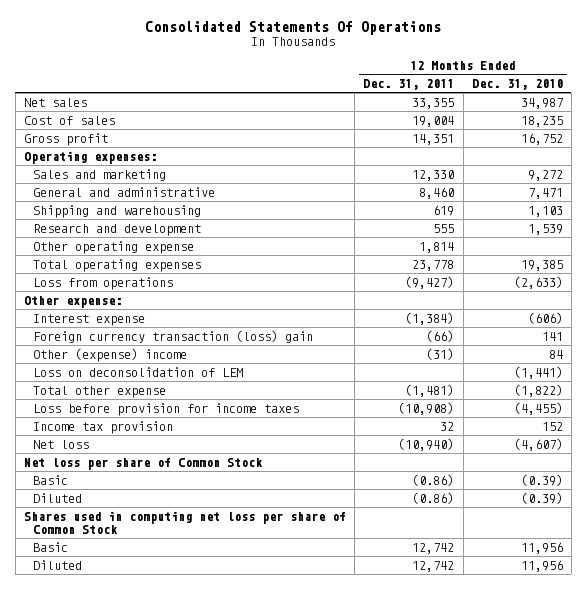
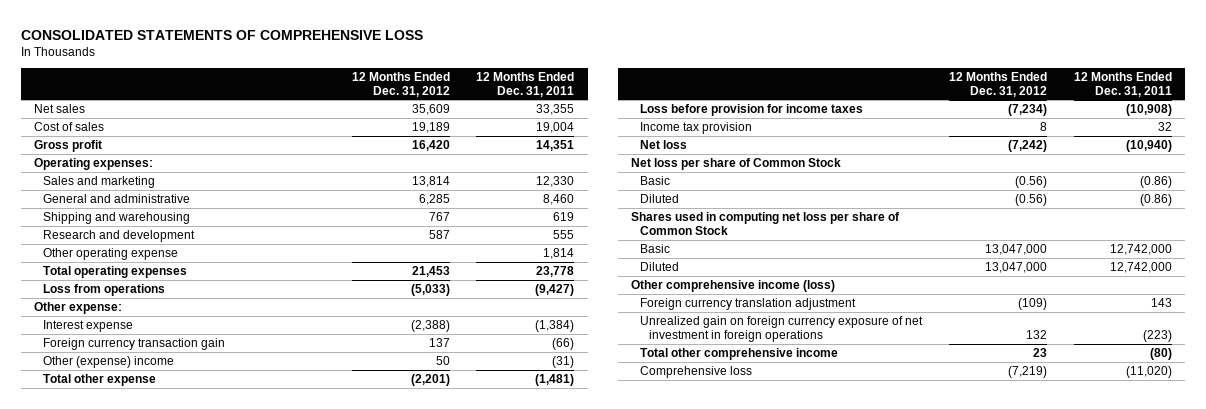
- Consolidated Statements Of Operations
+ CONSOLIDATED STATEMENTS OF COMPREHENSIVE LOSS
- | 12 Months Ended Dec. 31, 2011 | 12 Months Ended Dec. 31, 2010
+ | 12 Months Ended Dec. 31, 2012 | 12 Months Ended Dec. 31, 2011
- Foreign currency transaction (loss) gain | (66) | 141
+ Foreign currency transaction gain | 137 | (66)
- Loss on deconsolidation of LEM | | (1,441)
- Basic | 12,742 | 11,956
- Diluted | 12,742 | 11,956
+ Basic | 13,047,000 | 12,742,000
+ Diluted | 13,047,000 | 12,742,000
+ Other comprehensive income (loss)
+ Foreign currency translation adjustment | (109) | 143
+ Unrealized gain on foreign currency exposure of net investment in foreign operations | 132 | (223)
+ Total other comprehensive income | 23 | (80)
+ Comprehensive loss | (7,219) | (11,020)

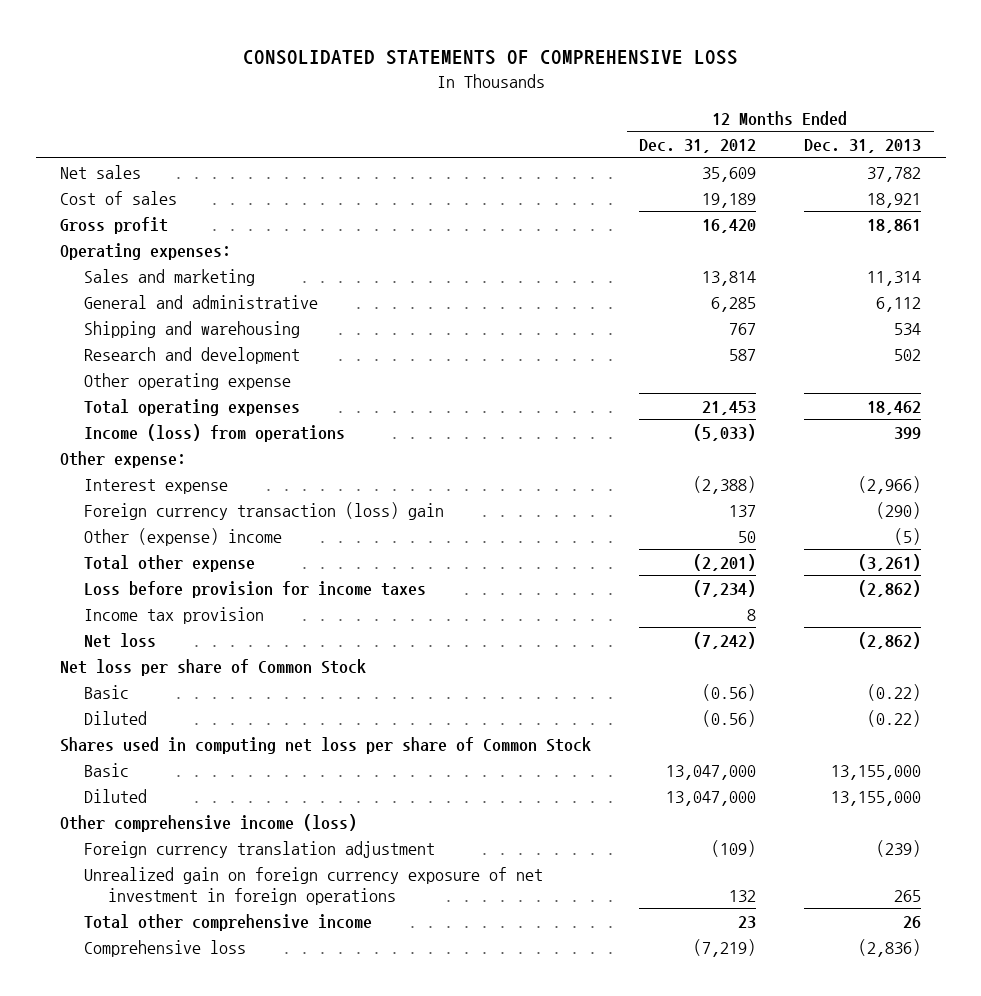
- | 12 Months Ended Dec. 31, 2012 | 12 Months Ended Dec. 31, 2011
+ | 12 Months Ended Dec. 31, 2012 | 12 Months Ended Dec. 31, 2013
- Loss from operations | (5,033) | (9,427)
+ Income (loss) from operations | (5,033) | 399
- Foreign currency transaction gain | 137 | (66)
+ Foreign currency transaction (loss) gain | 137 | (290)

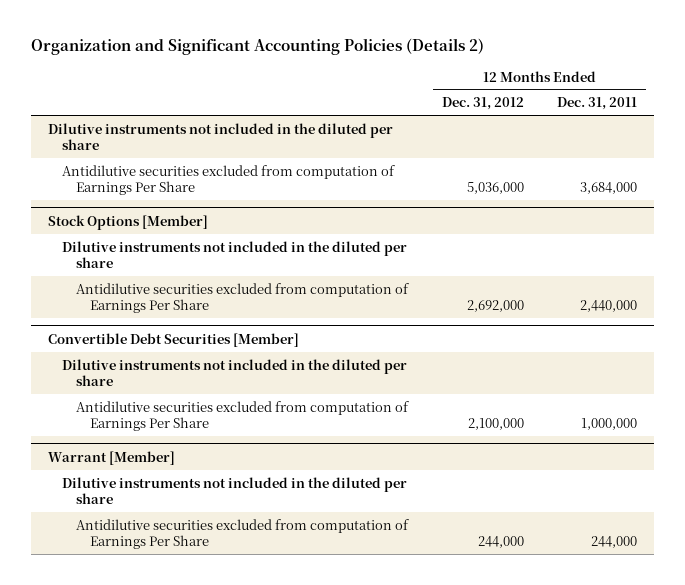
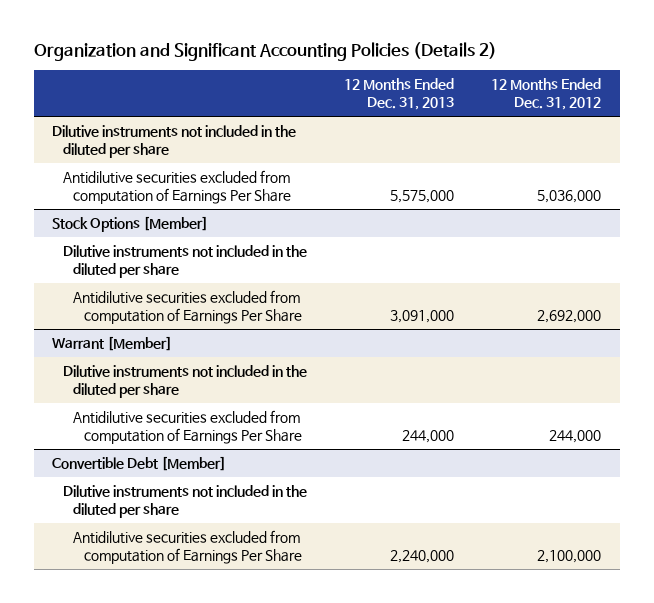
- | 12 Months Ended Dec. 31, 2012 | 12 Months Ended Dec. 31, 2011
+ | 12 Months Ended Dec. 31, 2013 | 12 Months Ended Dec. 31, 2012
- Convertible Debt Securities [Member]
- Dilutive instruments not included in the diluted per share
- Antidilutive securities excluded from computation of Earnings Per Share | 2,100,000 | 1,000,000
+ Convertible Debt [Member]
+ Dilutive instruments not included in the diluted per share
+ Antidilutive securities excluded from computation of Earnings Per Share | 2,240,000 | 2,100,000

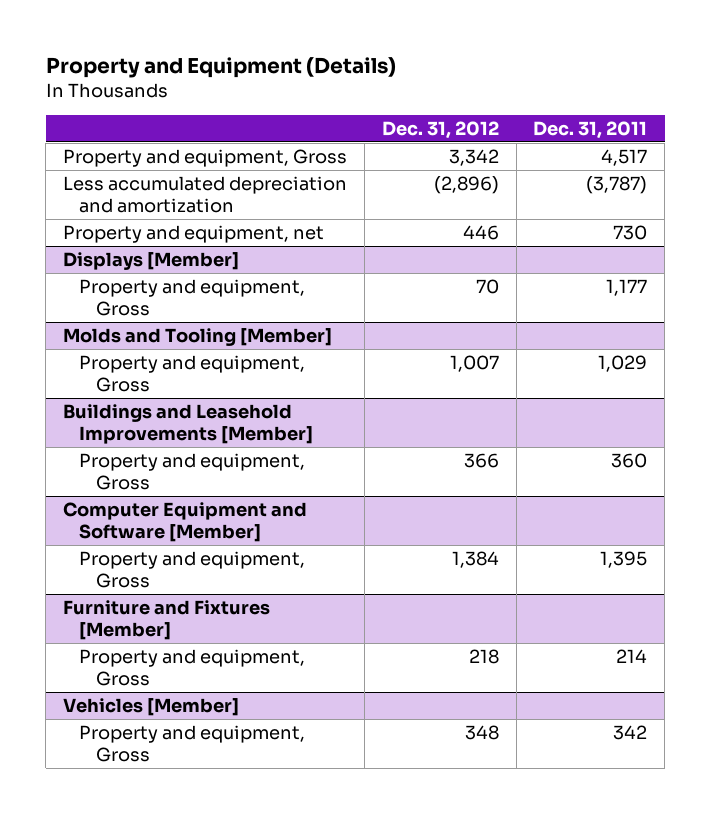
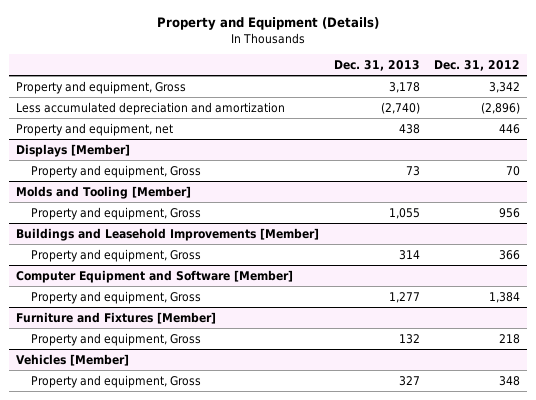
- | Dec. 31, 2012 | Dec. 31, 2011
+ | Dec. 31, 2013 | Dec. 31, 2012
@ Molds and Tooling [Member]
- Property and equipment, Gross | 1,007 | 1,029
+ Property and equipment, Gross | 1,055 | 956

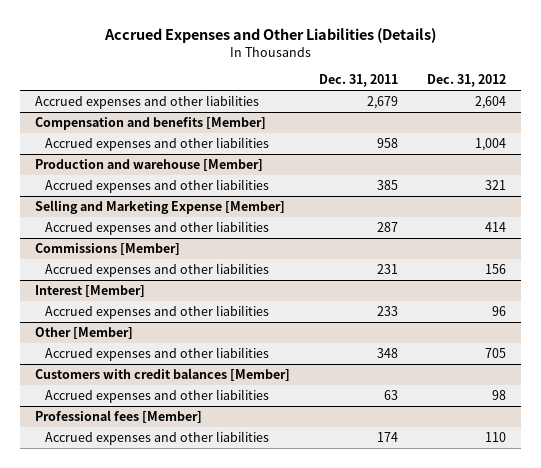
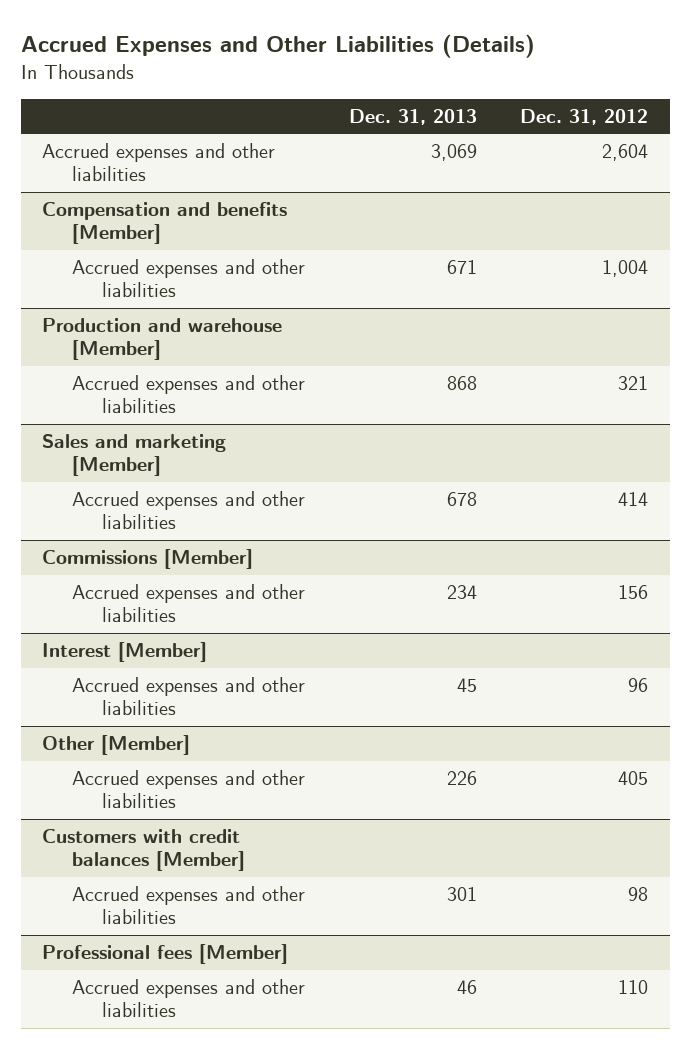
- | Dec. 31, 2011 | Dec. 31, 2012
+ | Dec. 31, 2013 | Dec. 31, 2012
- Selling and Marketing Expense [Member]
+ Sales and marketing [Member]
@ Other [Member]
- Accrued expenses and other liabilities | 348 | 705
+ Accrued expenses and other liabilities | 226 | 405

